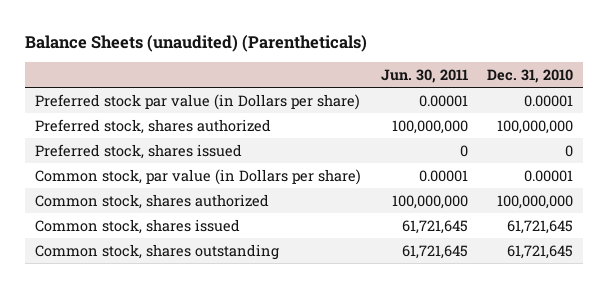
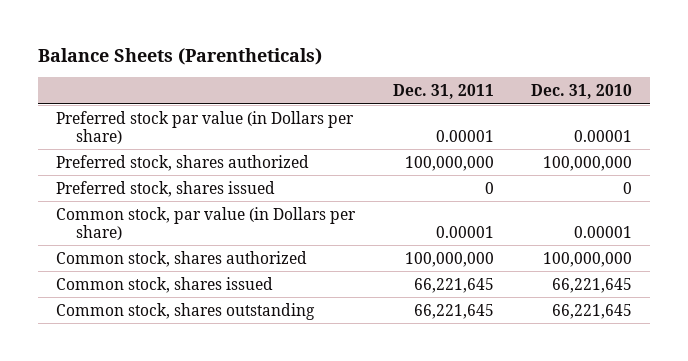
- Balance Sheets (unaudited) (Parentheticals)
+ Balance Sheets (Parentheticals)
- | Jun. 30, 2011 | Dec. 31, 2010
+ | Dec. 31, 2011 | Dec. 31, 2010
- Common stock, shares issued | 61,721,645 | 61,721,645
- Common stock, shares outstanding | 61,721,645 | 61,721,645
+ Common stock, shares issued | 66,221,645 | 66,221,645
+ Common stock, shares outstanding | 66,221,645 | 66,221,645

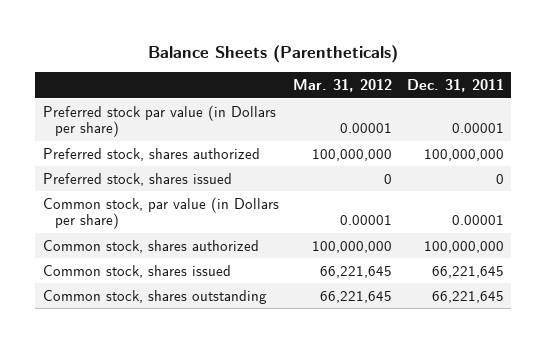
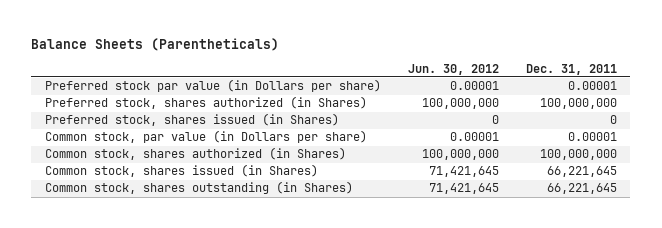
- | Mar. 31, 2012 | Dec. 31, 2011
+ | Jun. 30, 2012 | Dec. 31, 2011
- Preferred stock, shares authorized | 100,000,000 | 100,000,000
- Preferred stock, shares issued | 0 | 0
+ Preferred stock, shares authorized (in Shares) | 100,000,000 | 100,000,000
+ Preferred stock, shares issued (in Shares) | 0 | 0
- Common stock, shares authorized | 100,000,000 | 100,000,000
- Common stock, shares issued | 66,221,645 | 66,221,645
- Common stock, shares outstanding | 66,221,645 | 66,221,645
+ Common stock, shares authorized (in Shares) | 100,000,000 | 100,000,000
+ Common stock, shares issued (in Shares) | 71,421,645 | 66,221,645
+ Common stock, shares outstanding (in Shares) | 71,421,645 | 66,221,645

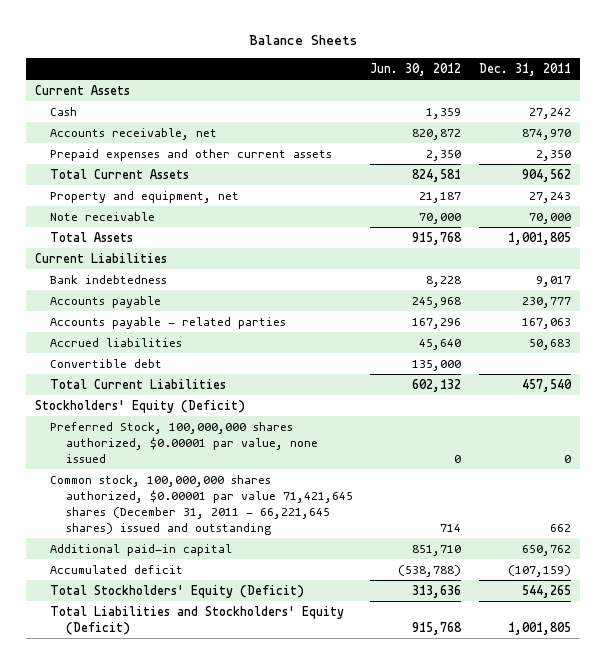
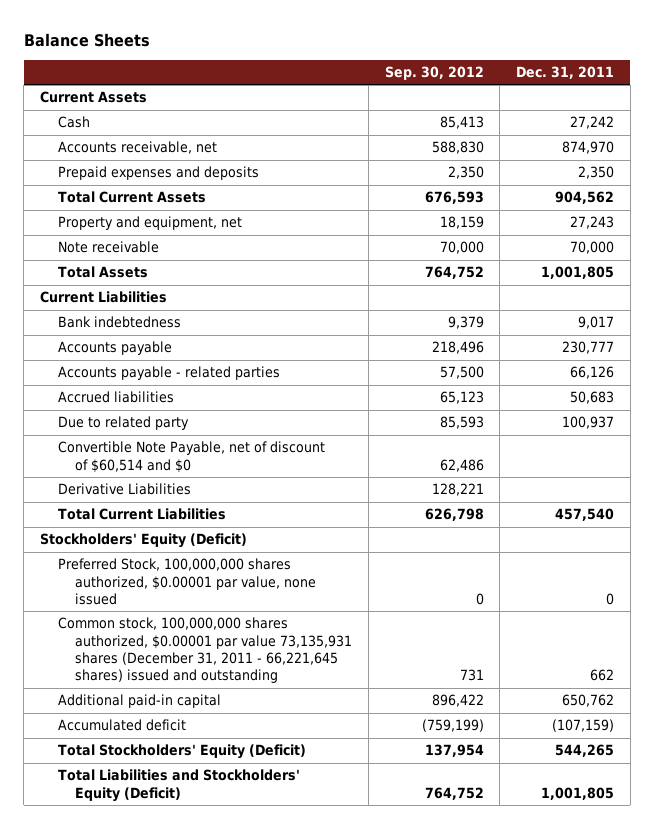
- | Jun. 30, 2012 | Dec. 31, 2011
+ | Sep. 30, 2012 | Dec. 31, 2011
- Prepaid expenses and other current assets | 2,350 | 2,350
+ Prepaid expenses and deposits | 2,350 | 2,350
- Accounts payable - related parties | 167,296 | 167,063
+ Accounts payable - related parties | 57,500 | 66,126
- Convertible debt | 135,000 |
+ Due to related party | 85,593 | 100,937
+ Convertible Note Payable, net of discount of $60,514 and $0 | 62,486 |
+ Derivative Liabilities | 128,221 |
- Common stock, 100,000,000 shares authorized, $0.00001 par value 71,421,645 shares (December 31, 2011 - 66,221,645 shares) issued and outstanding | 714 | 662
+ Common stock, 100,000,000 shares authorized, $0.00001 par value 73,135,931 shares (December 31, 2011 - 66,221,645 shares) issued and outstanding | 731 | 662

